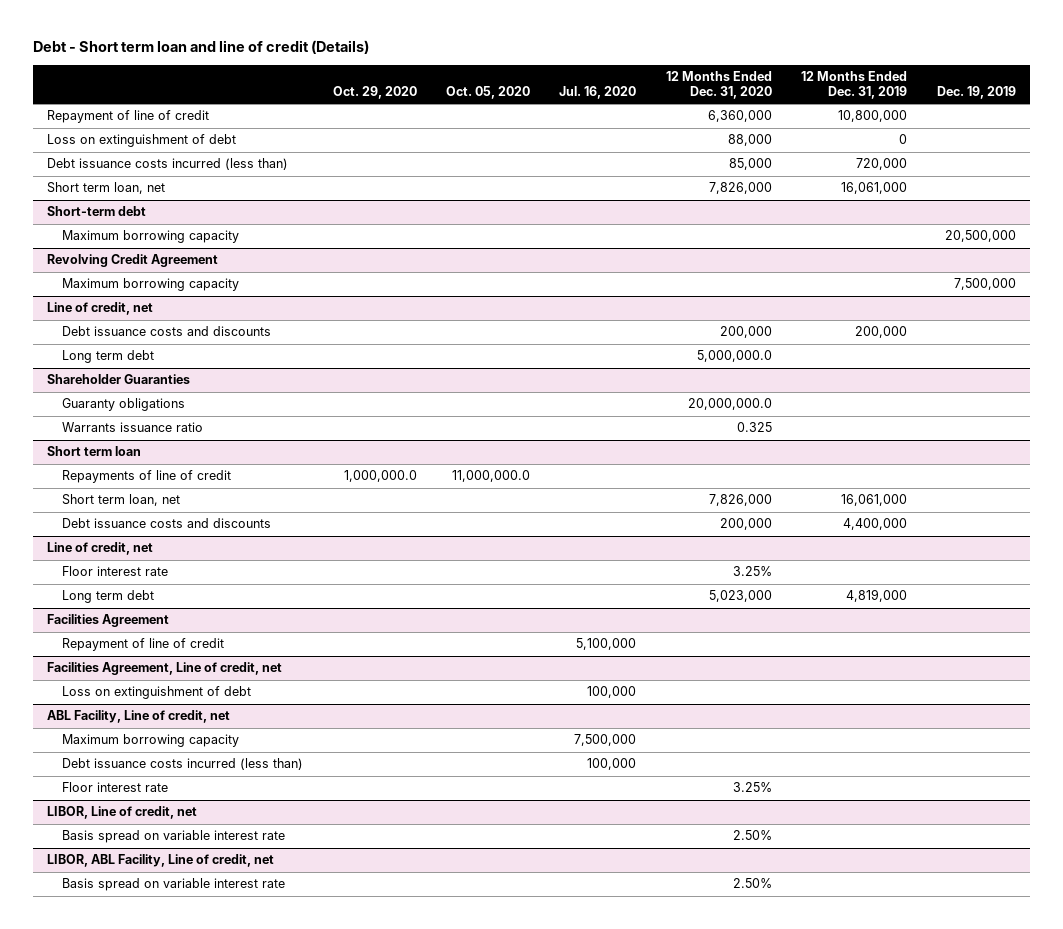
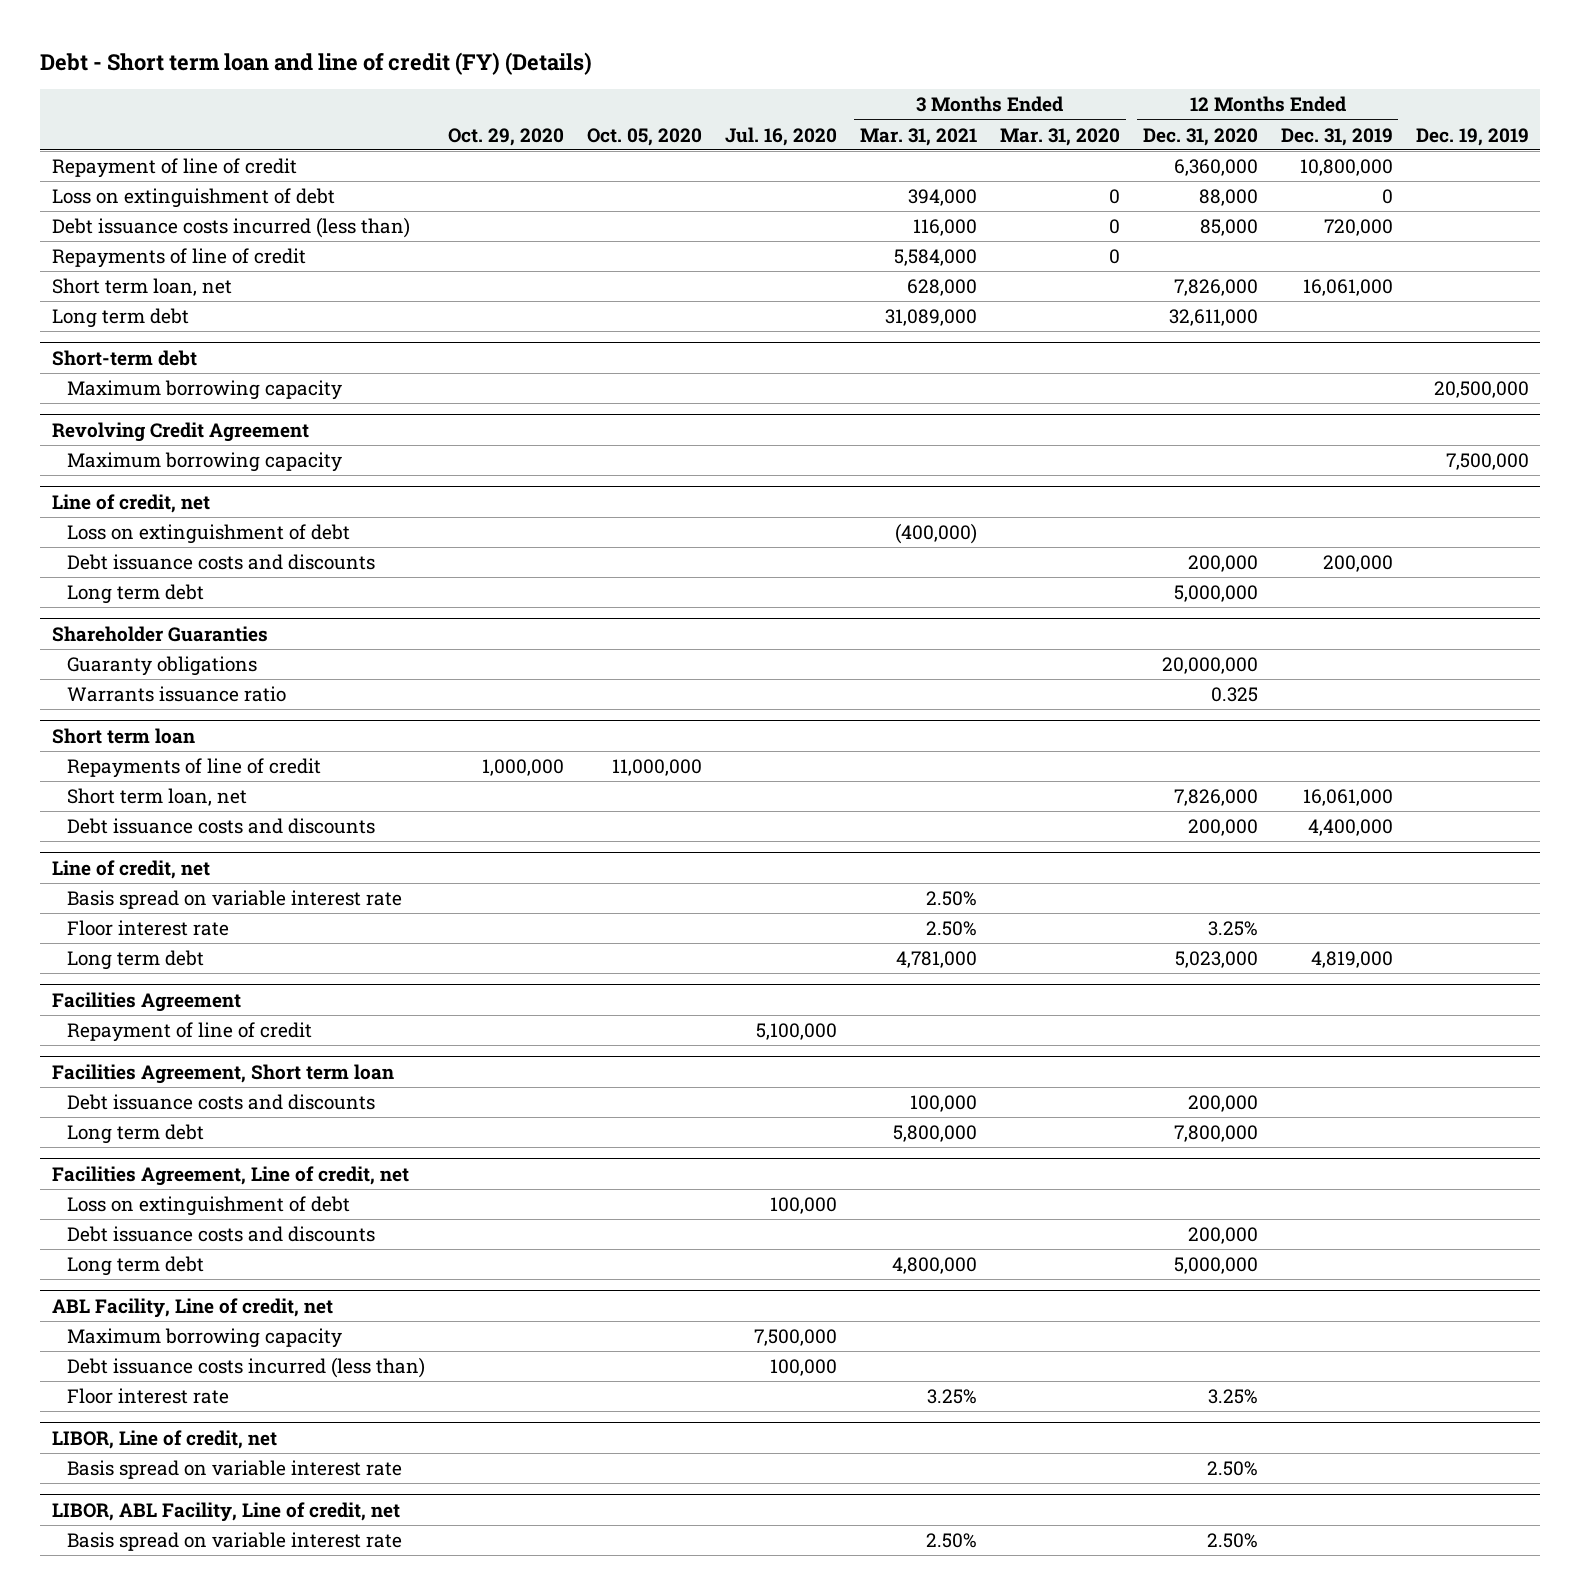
- Debt - Short term loan and line of credit (Details)
+ Debt - Short term loan and line of credit (FY) (Details)
- | Oct. 29, 2020 | Oct. 05, 2020 | Jul. 16, 2020 | 12 Months Ended Dec. 31, 2020 | 12 Months Ended Dec. 31, 2019 | Dec. 19, 2019
+ | Oct. 29, 2020 | Oct. 05, 2020 | Jul. 16, 2020 | 3 Months Ended Mar. 31, 2021 | 3 Months Ended Mar. 31, 2020 | 12 Months Ended Dec. 31, 2020 | 12 Months Ended Dec. 31, 2019 | Dec. 19, 2019
+ Repayments of line of credit | | | | 5,584,000 | 0 | | |
+ Long term debt | | | | 31,089,000 | | 32,611,000 | |
@ Line of credit, net
+ Loss on extinguishment of debt | | | | (400,000) | | | |
- Long term debt | | | | 5,000,000.0 | |
+ Long term debt | | | | | | 5,000,000 | |
@ Shareholder Guaranties
- Guaranty obligations | | | | 20,000,000.0 | |
+ Guaranty obligations | | | | | | 20,000,000 | |
@ Short term loan
- Repayments of line of credit | 1,000,000.0 | 11,000,000.0 | | | |
+ Repayments of line of credit | 1,000,000 | 11,000,000 | | | | | |
@ Line of credit, net
+ Basis spread on variable interest rate | | | | 2.50% | | | |
+ Facilities Agreement, Short term loan
+ Debt issuance costs and discounts | | | | 100,000 | | 200,000 | |
+ Long term debt | | | | 5,800,000 | | 7,800,000 | |
@ Facilities Agreement, Line of credit, net
+ Debt issuance costs and discounts | | | | | | 200,000 | |
+ Long term debt | | | | 4,800,000 | | 5,000,000 | |

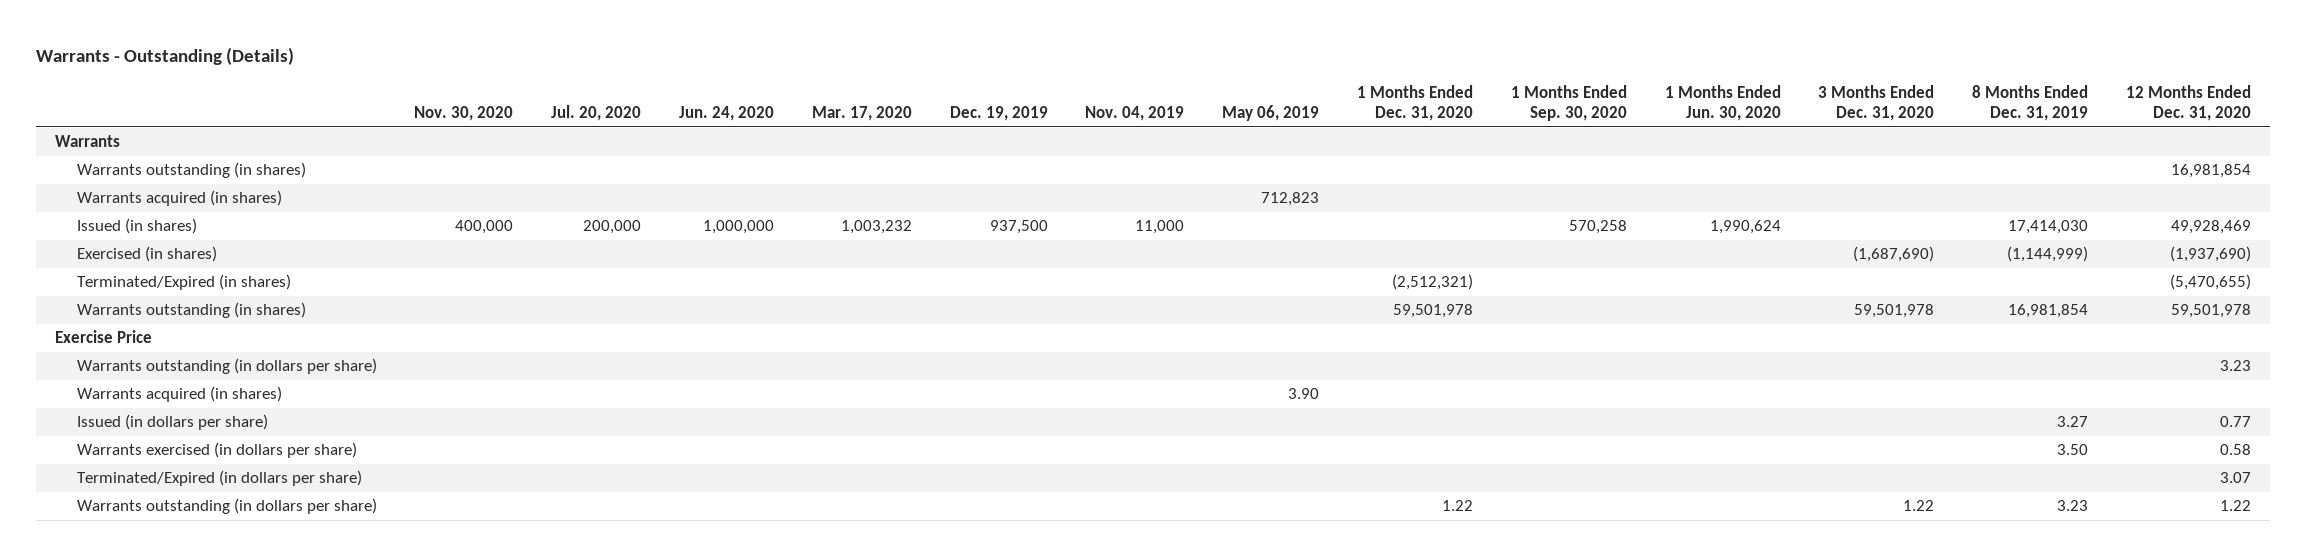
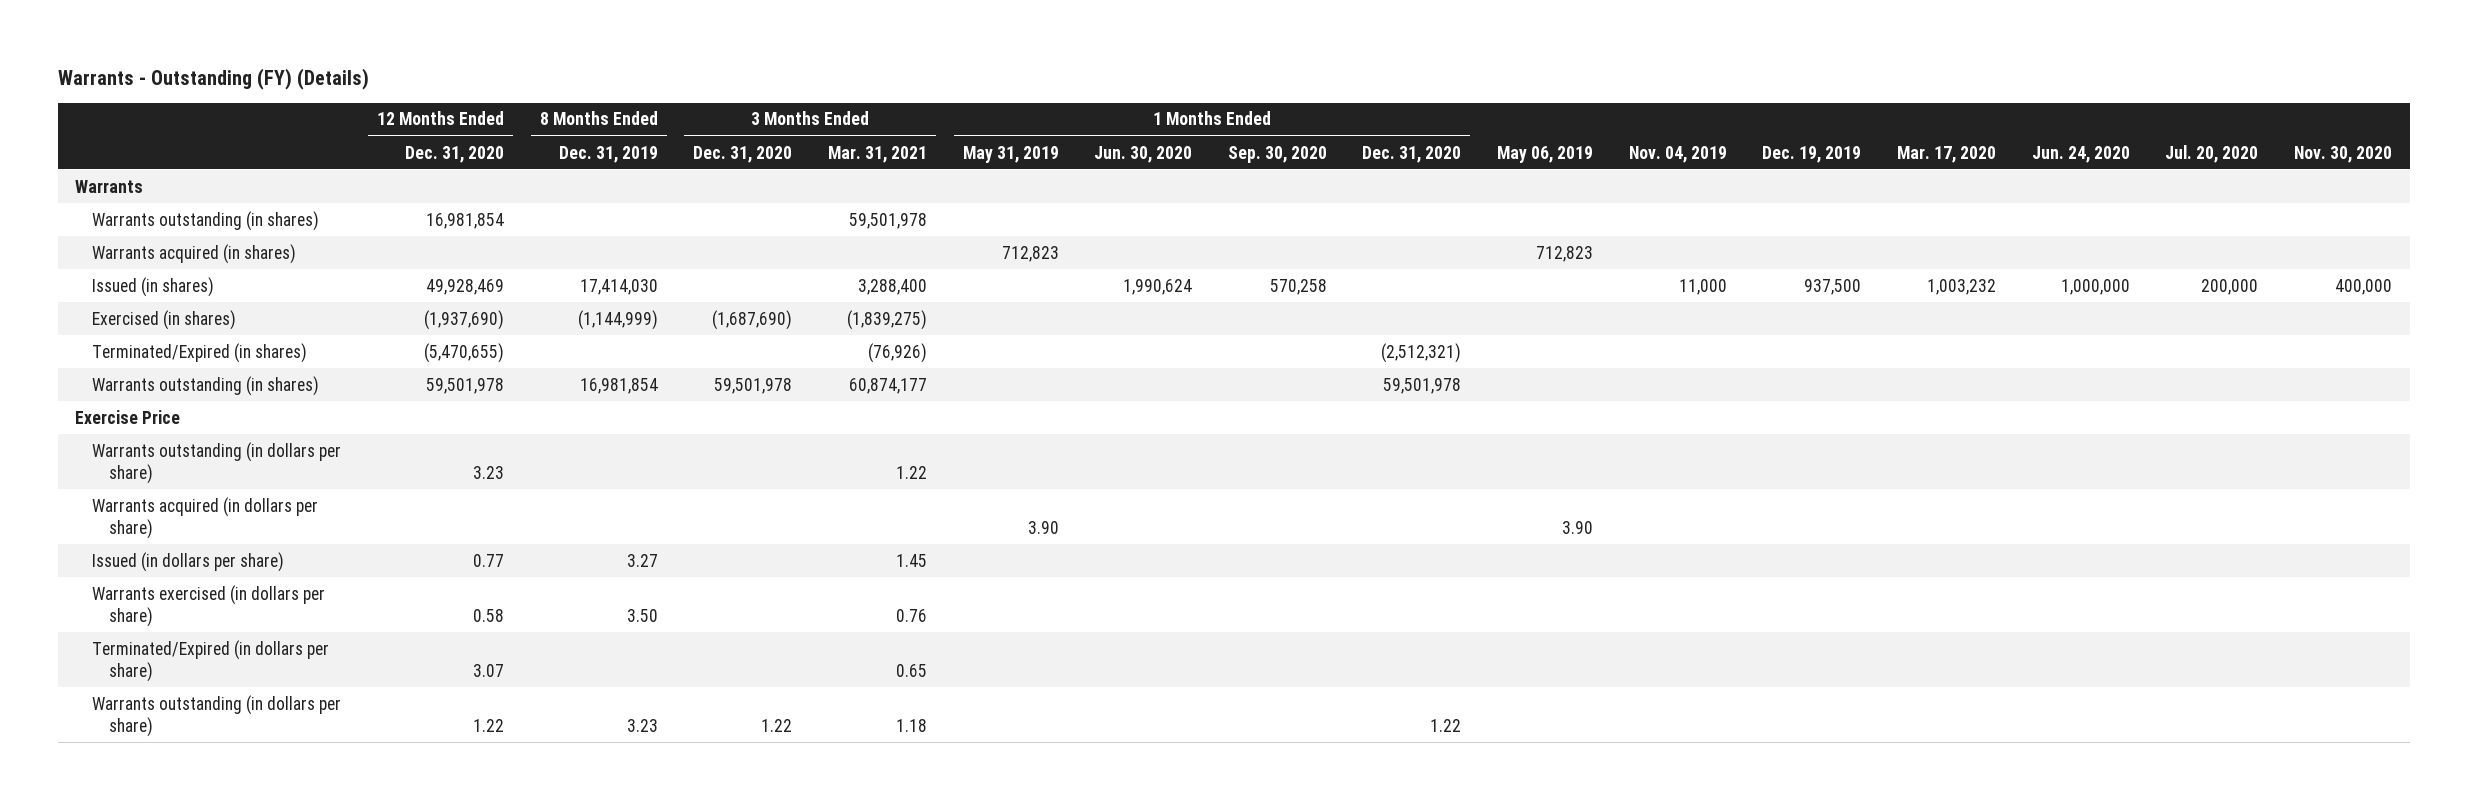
- Warrants - Outstanding (Details)
+ Warrants - Outstanding (FY) (Details)
- | Nov. 30, 2020 | Jul. 20, 2020 | Jun. 24, 2020 | Mar. 17, 2020 | Dec. 19, 2019 | Nov. 04, 2019 | May 06, 2019 | 1 Months Ended Dec. 31, 2020 | 1 Months Ended Sep. 30, 2020 | 1 Months Ended Jun. 30, 2020 | 3 Months Ended Dec. 31, 2020 | 8 Months Ended Dec. 31, 2019 | 12 Months Ended Dec. 31, 2020
+ | 12 Months Ended Dec. 31, 2020 | 8 Months Ended Dec. 31, 2019 | 3 Months Ended Dec. 31, 2020 | 3 Months Ended Mar. 31, 2021 | 1 Months Ended May 31, 2019 | 1 Months Ended Jun. 30, 2020 | 1 Months Ended Sep. 30, 2020 | 1 Months Ended Dec. 31, 2020 | May 06, 2019 | Nov. 04, 2019 | Dec. 19, 2019 | Mar. 17, 2020 | Jun. 24, 2020 | Jul. 20, 2020 | Nov. 30, 2020
- Warrants acquired (in shares) | | | | | | | 3.90 | | | | | |
+ Warrants acquired (in dollars per share) | | | | | 3.90 | | | | 3.90 | | | | | |

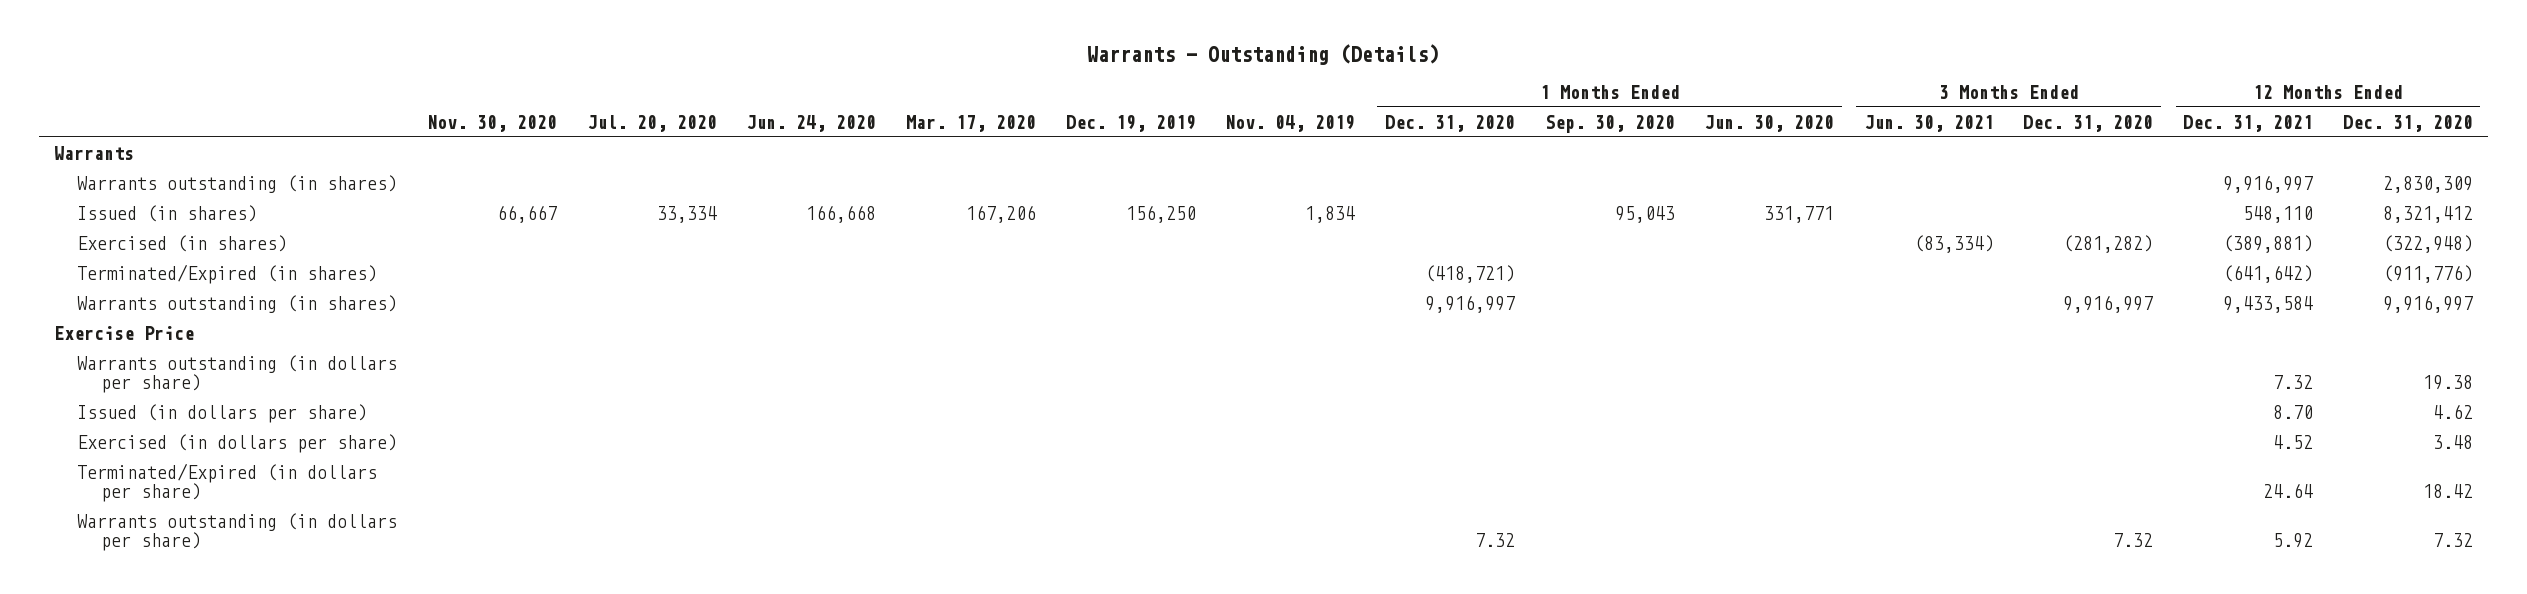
- Warrants - Outstanding (FY) (Details)
+ Warrants - Outstanding (Details)
- | 12 Months Ended Dec. 31, 2020 | 8 Months Ended Dec. 31, 2019 | 3 Months Ended Dec. 31, 2020 | 3 Months Ended Mar. 31, 2021 | 1 Months Ended May 31, 2019 | 1 Months Ended Jun. 30, 2020 | 1 Months Ended Sep. 30, 2020 | 1 Months Ended Dec. 31, 2020 | May 06, 2019 | Nov. 04, 2019 | Dec. 19, 2019 | Mar. 17, 2020 | Jun. 24, 2020 | Jul. 20, 2020 | Nov. 30, 2020
+ | Nov. 30, 2020 | Jul. 20, 2020 | Jun. 24, 2020 | Mar. 17, 2020 | Dec. 19, 2019 | Nov. 04, 2019 | 1 Months Ended Dec. 31, 2020 | 1 Months Ended Sep. 30, 2020 | 1 Months Ended Jun. 30, 2020 | 3 Months Ended Jun. 30, 2021 | 3 Months Ended Dec. 31, 2020 | 12 Months Ended Dec. 31, 2021 | 12 Months Ended Dec. 31, 2020
- Warrants outstanding (in shares) | 16,981,854 | | | 59,501,978 | | | | | | | | | | |
- Warrants acquired (in shares) | | | | | 712,823 | | | | 712,823 | | | | | |
- Issued (in shares) | 49,928,469 | 17,414,030 | | 3,288,400 | | 1,990,624 | 570,258 | | | 11,000 | 937,500 | 1,003,232 | 1,000,000 | 200,000 | 400,000
- Exercised (in shares) | (1,937,690) | (1,144,999) | (1,687,690) | (1,839,275) | | | | | | | | | | |
- Terminated/Expired (in shares) | (5,470,655) | | | (76,926) | | | | (2,512,321) | | | | | | |
- Warrants outstanding (in shares) | 59,501,978 | 16,981,854 | 59,501,978 | 60,874,177 | | | | 59,501,978 | | | | | | |
+ Warrants outstanding (in shares) | | | | | | | | | | | | 9,916,997 | 2,830,309
+ Issued (in shares) | 66,667 | 33,334 | 166,668 | 167,206 | 156,250 | 1,834 | | 95,043 | 331,771 | | | 548,110 | 8,321,412
+ Exercised (in shares) | | | | | | | | | | (83,334) | (281,282) | (389,881) | (322,948)
+ Terminated/Expired (in shares) | | | | | | | (418,721) | | | | | (641,642) | (911,776)
+ Warrants outstanding (in shares) | | | | | | | 9,916,997 | | | | 9,916,997 | 9,433,584 | 9,916,997
- Warrants outstanding (in dollars per share) | 3.23 | | | 1.22 | | | | | | | | | | |
- Warrants acquired (in dollars per share) | | | | | 3.90 | | | | 3.90 | | | | | |
- Issued (in dollars per share) | 0.77 | 3.27 | | 1.45 | | | | | | | | | | |
- Warrants exercised (in dollars per share) | 0.58 | 3.50 | | 0.76 | | | | | | | | | | |
- Terminated/Expired (in dollars per share) | 3.07 | | | 0.65 | | | | | | | | | | |
- Warrants outstanding (in dollars per share) | 1.22 | 3.23 | 1.22 | 1.18 | | | | 1.22 | | | | | | |
+ Warrants outstanding (in dollars per share) | | | | | | | | | | | | 7.32 | 19.38
+ Issued (in dollars per share) | | | | | | | | | | | | 8.70 | 4.62
+ Exercised (in dollars per share) | | | | | | | | | | | | 4.52 | 3.48
+ Terminated/Expired (in dollars per share) | | | | | | | | | | | | 24.64 | 18.42
+ Warrants outstanding (in dollars per share) | | | | | | | 7.32 | | | | 7.32 | 5.92 | 7.32

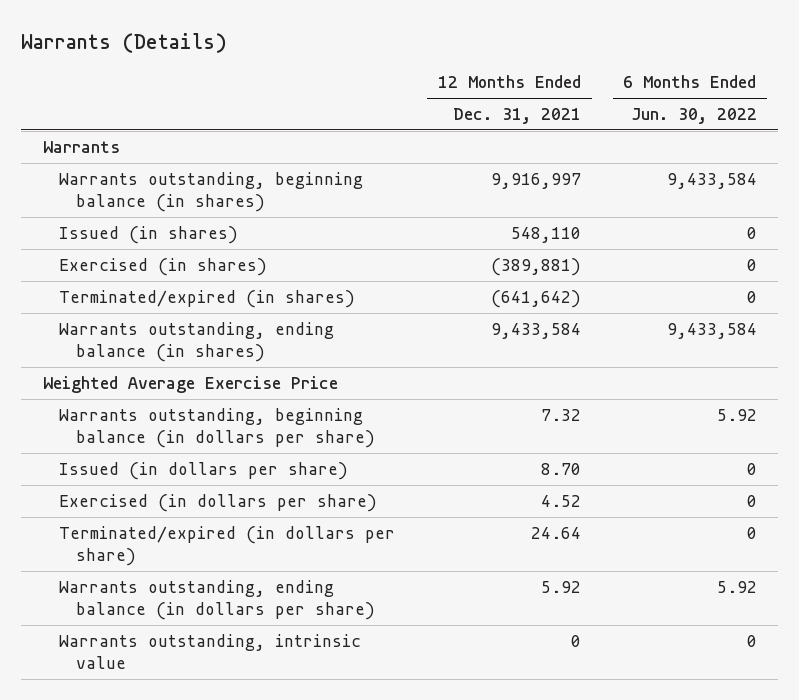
- Warrants - Outstanding (Details)
+ Warrants (Details)
- | Nov. 30, 2020 | Jul. 20, 2020 | Jun. 24, 2020 | Mar. 17, 2020 | Dec. 19, 2019 | Nov. 04, 2019 | 1 Months Ended Dec. 31, 2020 | 1 Months Ended Sep. 30, 2020 | 1 Months Ended Jun. 30, 2020 | 3 Months Ended Jun. 30, 2021 | 3 Months Ended Dec. 31, 2020 | 12 Months Ended Dec. 31, 2021 | 12 Months Ended Dec. 31, 2020
+ | 12 Months Ended Dec. 31, 2021 | 6 Months Ended Jun. 30, 2022
- Warrants outstanding (in shares) | | | | | | | | | | | | 9,916,997 | 2,830,309
+ Warrants outstanding, beginning balance (in shares) | 9,916,997 | 9,433,584
- Terminated/Expired (in shares) | | | | | | | (418,721) | | | | | (641,642) | (911,776)
- Warrants outstanding (in shares) | | | | | | | 9,916,997 | | | | 9,916,997 | 9,433,584 | 9,916,997
- Exercise Price
- Warrants outstanding (in dollars per share) | | | | | | | | | | | | 7.32 | 19.38
+ Terminated/expired (in shares) | (641,642) | 0
+ Warrants outstanding, ending balance (in shares) | 9,433,584 | 9,433,584
+ Weighted Average Exercise Price
+ Warrants outstanding, beginning balance (in dollars per share) | 7.32 | 5.92
- Terminated/Expired (in dollars per share) | | | | | | | | | | | | 24.64 | 18.42
- Warrants outstanding (in dollars per share) | | | | | | | 7.32 | | | | 7.32 | 5.92 | 7.32
+ Terminated/expired (in dollars per share) | 24.64 | 0
+ Warrants outstanding, ending balance (in dollars per share) | 5.92 | 5.92
+ Warrants outstanding, intrinsic value | 0 | 0

